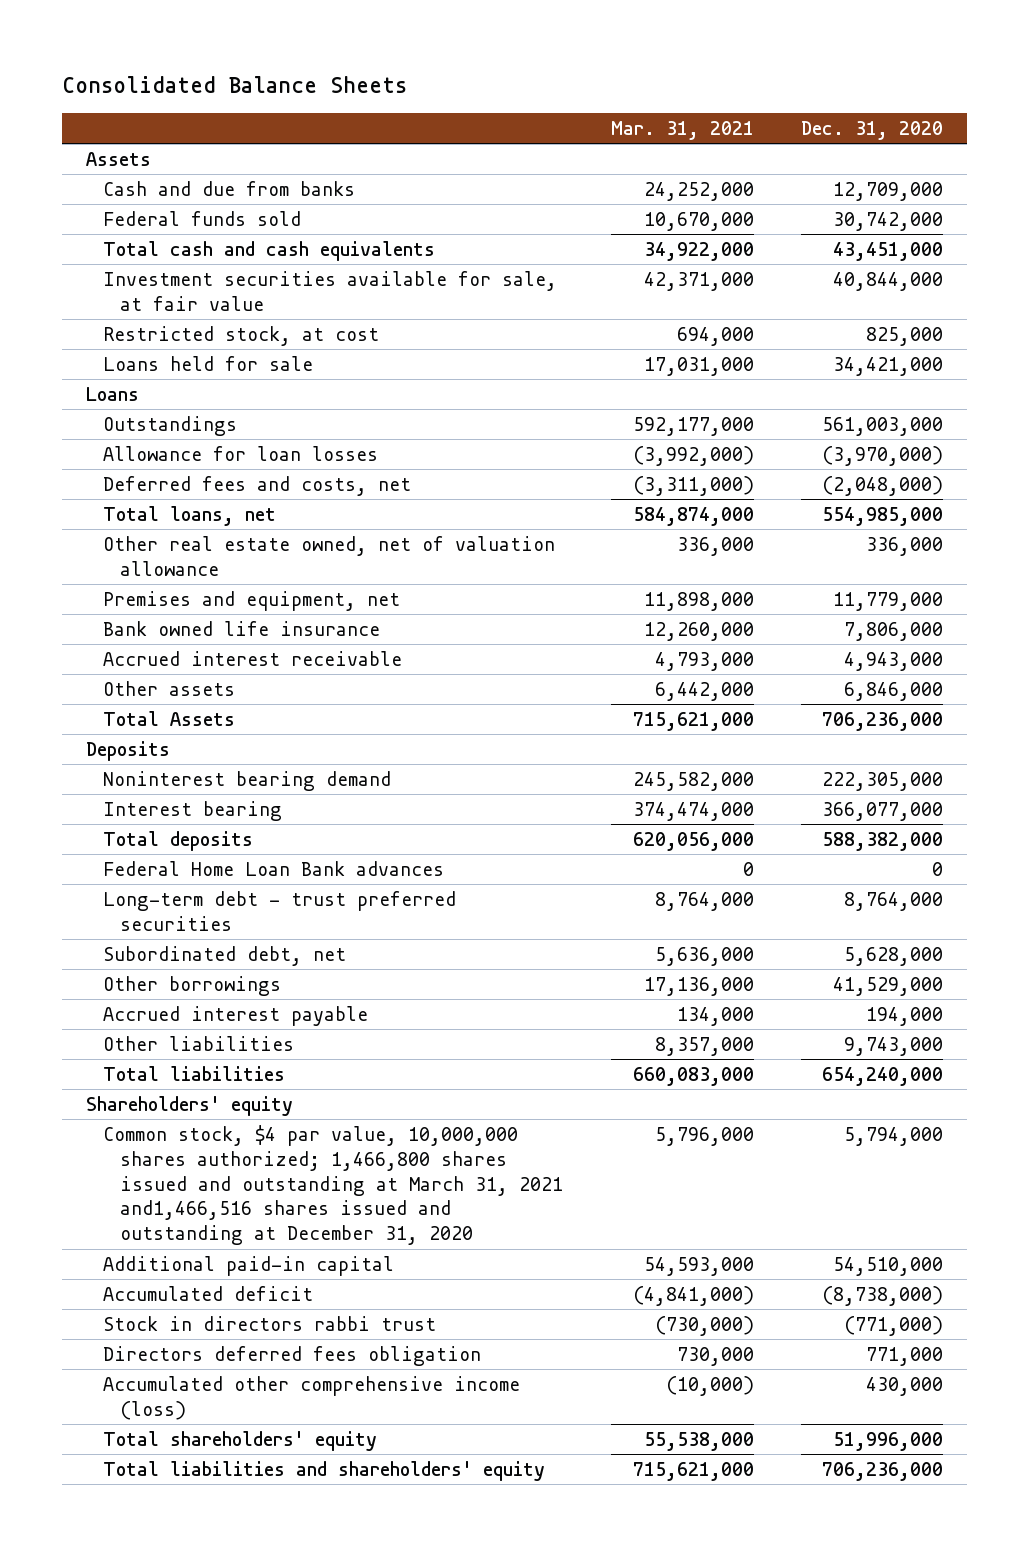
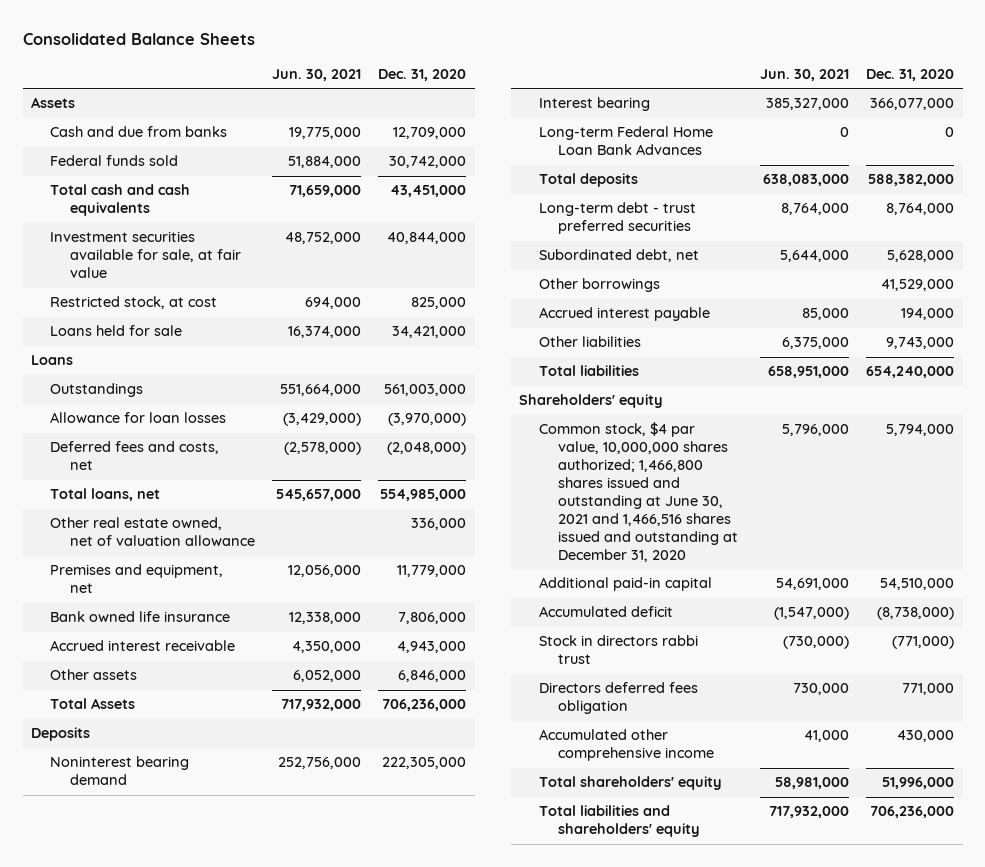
- | Mar. 31, 2021 | Dec. 31, 2020
+ | Jun. 30, 2021 | Dec. 31, 2020
+ Long-term Federal Home Loan Bank Advances | 0 | 0
- Federal Home Loan Bank advances | 0 | 0
- Common stock, $4 par value, 10,000,000 shares authorized; 1,466,800 shares issued and outstanding at March 31, 2021 and1,466,516 shares issued and outstanding at December 31, 2020 | 5,796,000 | 5,794,000
+ Common stock, $4 par value, 10,000,000 shares authorized; 1,466,800 shares issued and outstanding at June 30, 2021 and 1,466,516 shares issued and outstanding at December 31, 2020 | 5,796,000 | 5,794,000
- Accumulated other comprehensive income (loss) | (10,000) | 430,000
+ Accumulated other comprehensive income | 41,000 | 430,000

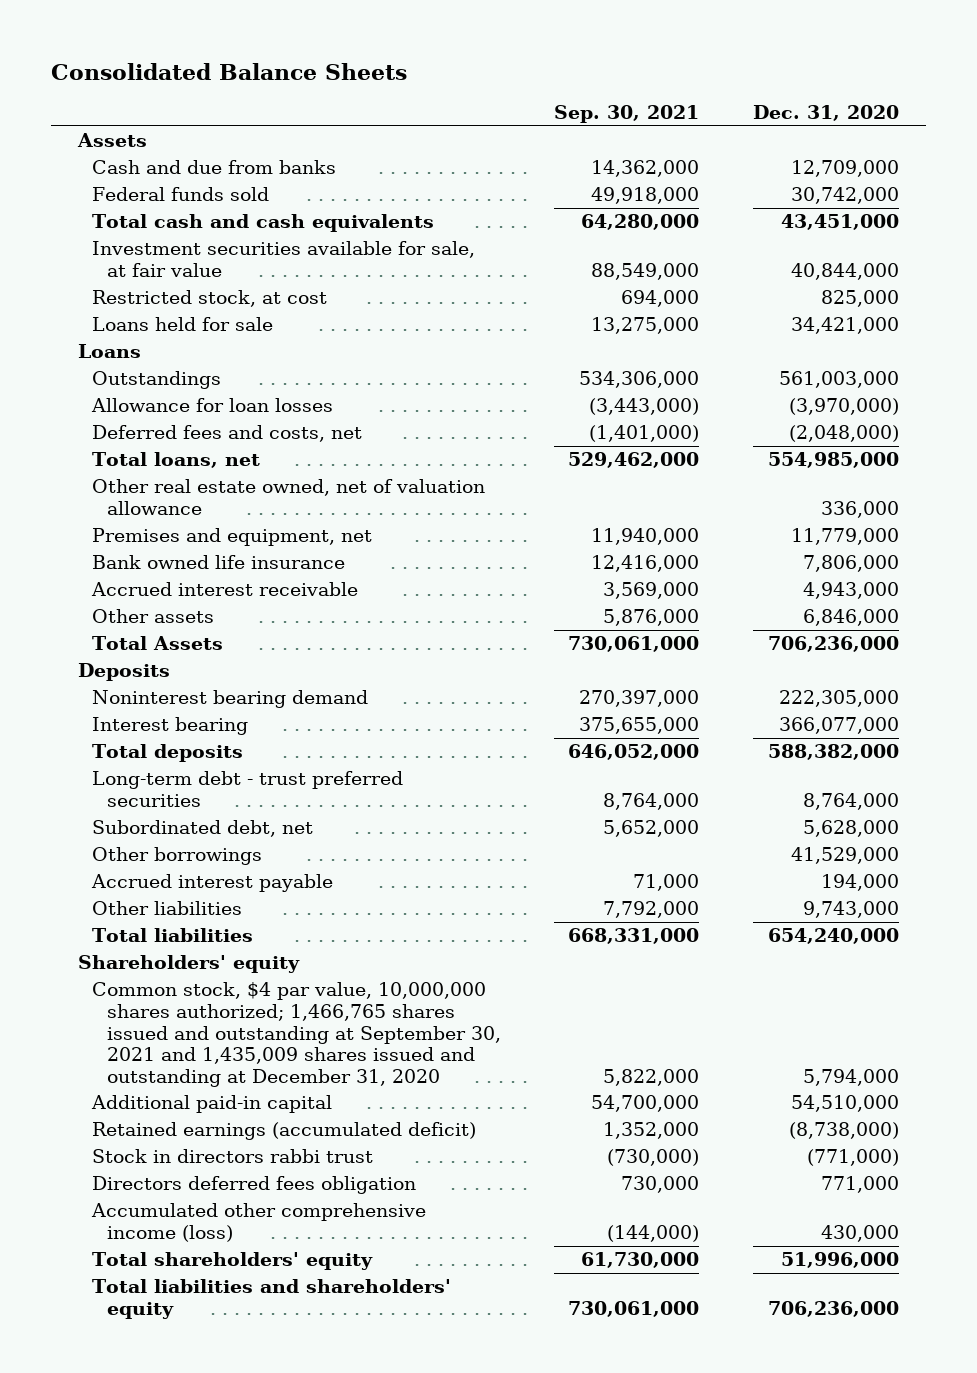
- | Jun. 30, 2021 | Dec. 31, 2020
+ | Sep. 30, 2021 | Dec. 31, 2020
- Long-term Federal Home Loan Bank Advances | 0 | 0
- Common stock, $4 par value, 10,000,000 shares authorized; 1,466,800 shares issued and outstanding at June 30, 2021 and 1,466,516 shares issued and outstanding at December 31, 2020 | 5,796,000 | 5,794,000
+ Common stock, $4 par value, 10,000,000 shares authorized; 1,466,765 shares issued and outstanding at September 30, 2021 and 1,435,009 shares issued and outstanding at December 31, 2020 | 5,822,000 | 5,794,000
- Accumulated deficit | (1,547,000) | (8,738,000)
+ Retained earnings (accumulated deficit) | 1,352,000 | (8,738,000)
- Accumulated other comprehensive income | 41,000 | 430,000
+ Accumulated other comprehensive income (loss) | (144,000) | 430,000

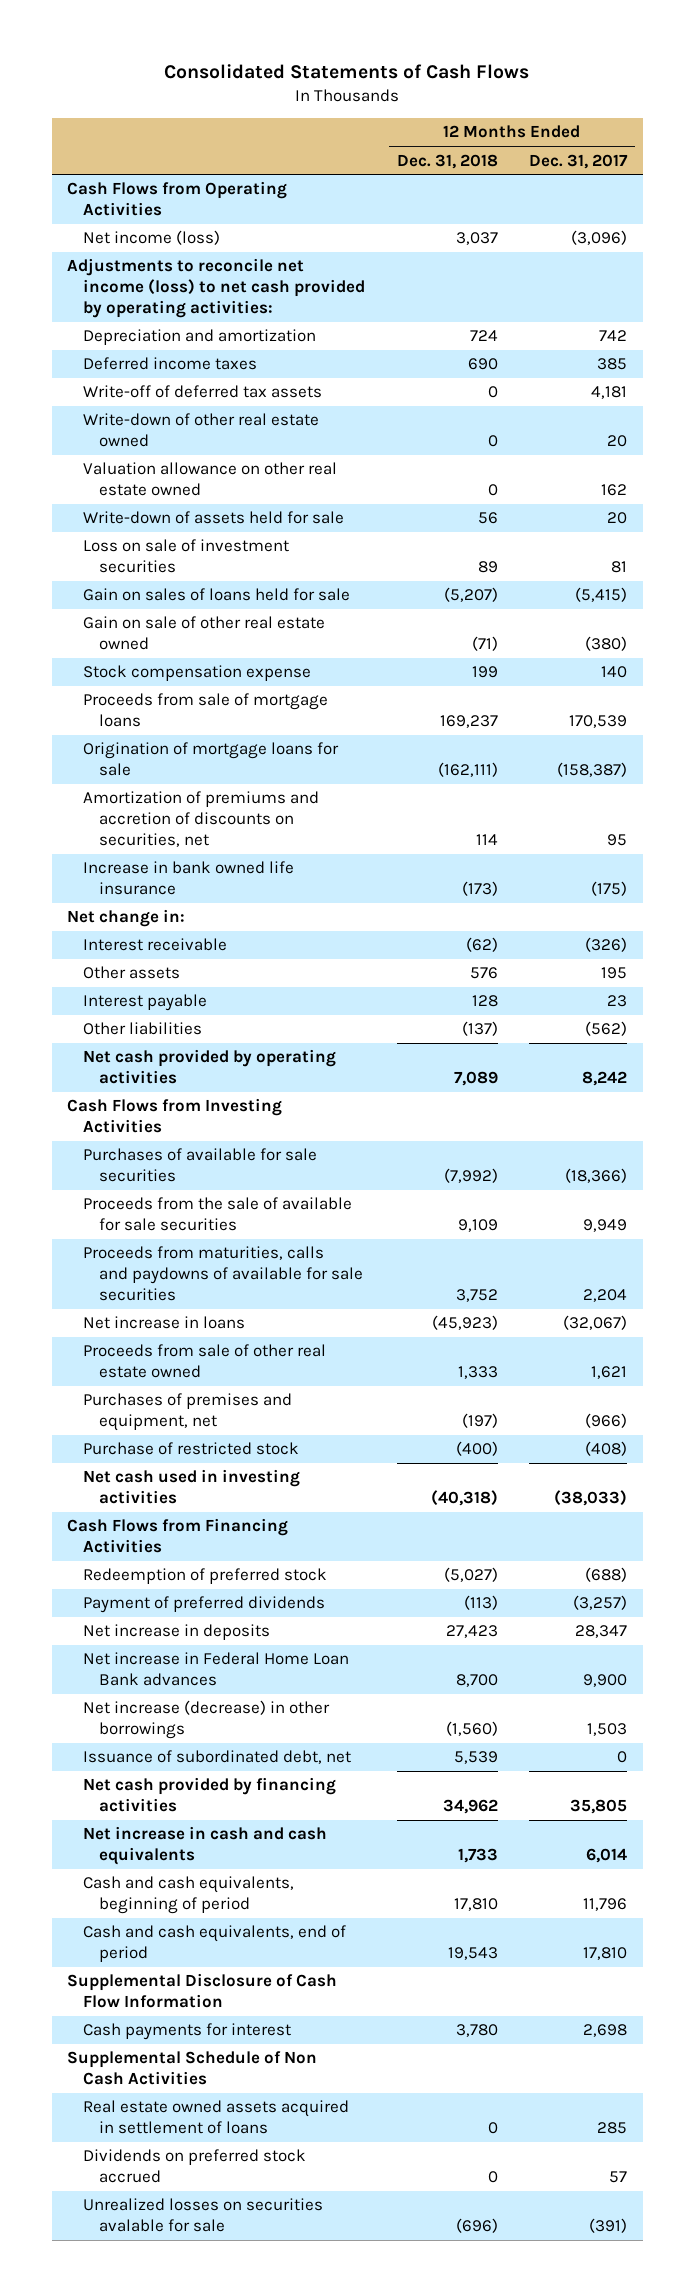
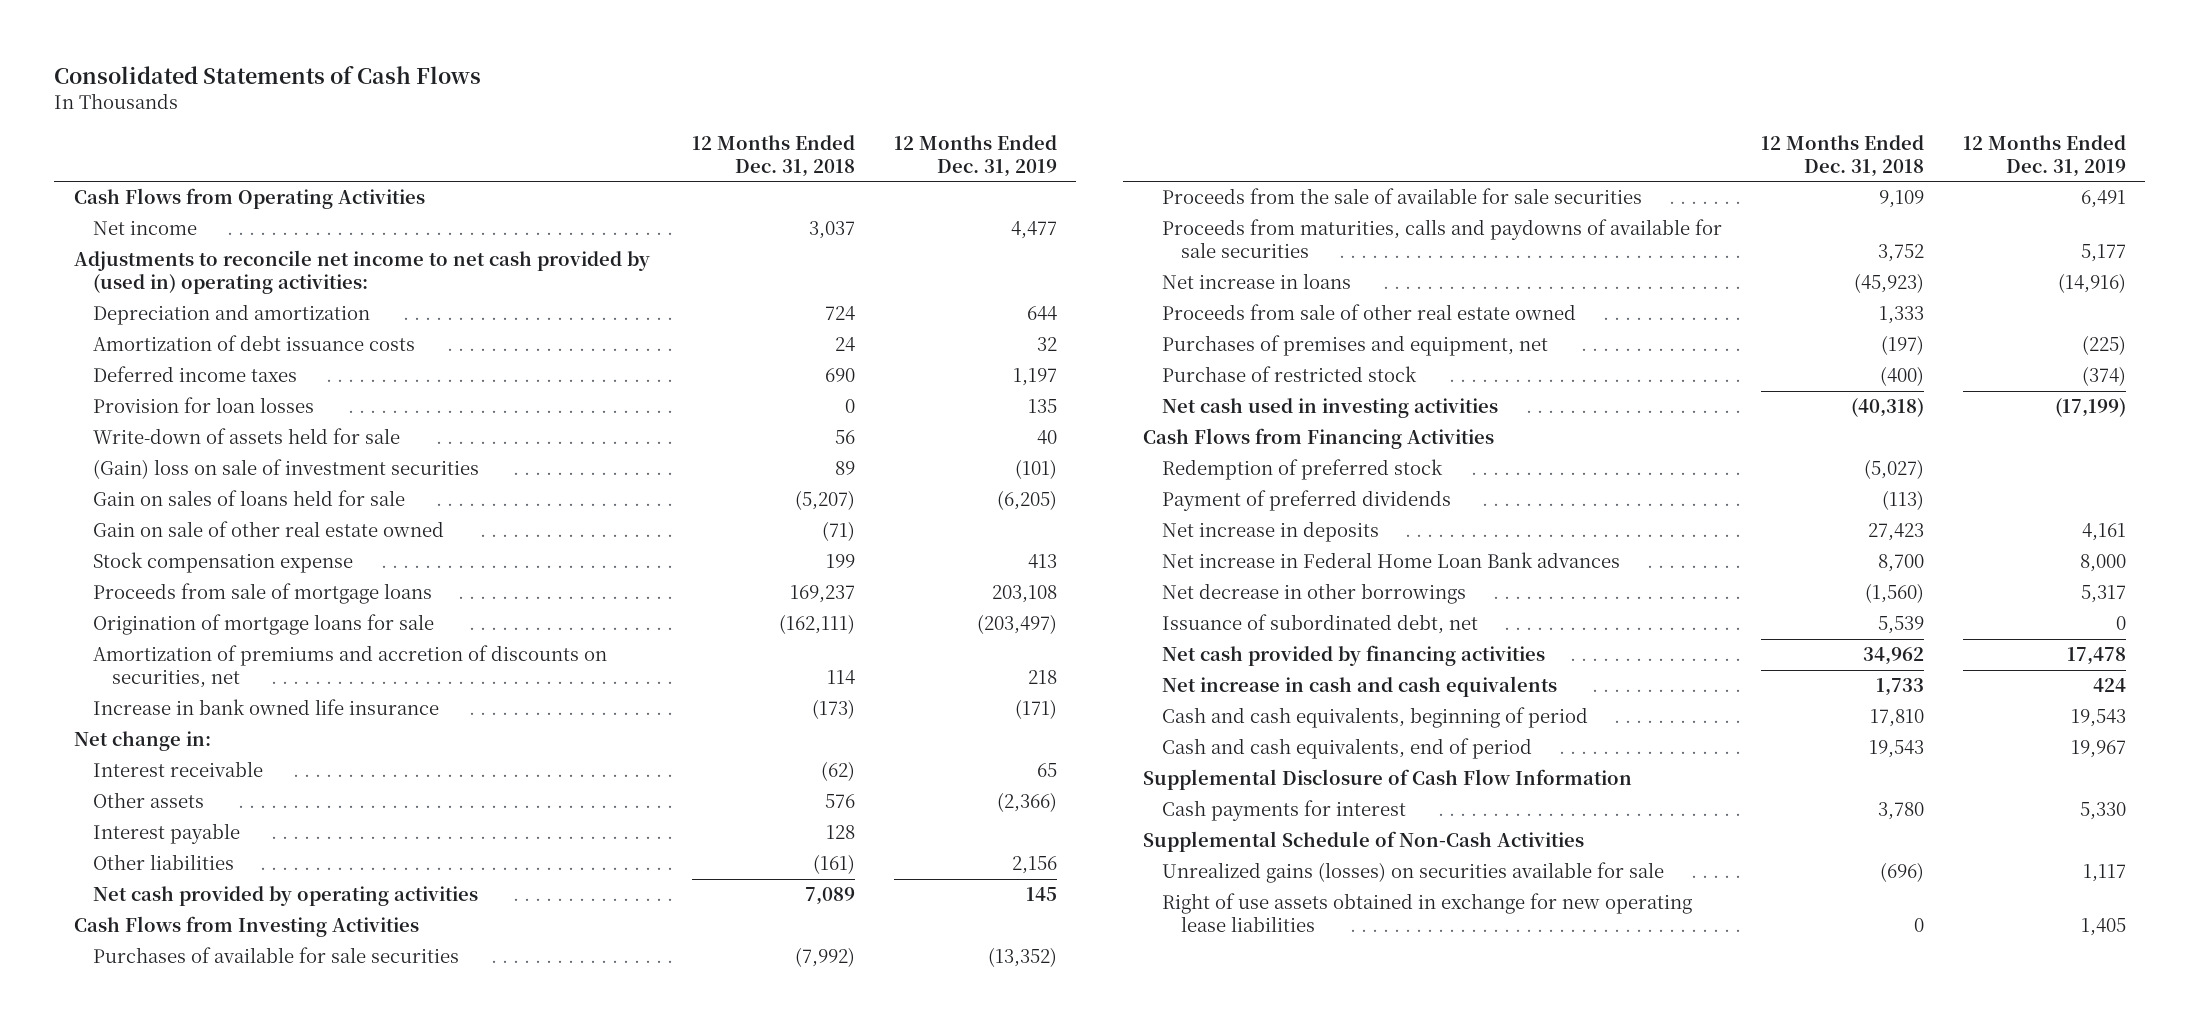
- | 12 Months Ended Dec. 31, 2018 | 12 Months Ended Dec. 31, 2017
+ | 12 Months Ended Dec. 31, 2018 | 12 Months Ended Dec. 31, 2019
- Net income (loss) | 3,037 | (3,096)
- Adjustments to reconcile net income (loss) to net cash provided by operating activities:
+ Net income | 3,037 | 4,477
+ Adjustments to reconcile net income to net cash provided by (used in) operating activities:
+ Amortization of debt issuance costs | 24 | 32
- Write-off of deferred tax assets | 0 | 4,181
- Write-down of other real estate owned | 0 | 20
- Valuation allowance on other real estate owned | 0 | 162
+ Provision for loan losses | 0 | 135
- Loss on sale of investment securities | 89 | 81
+ (Gain) loss on sale of investment securities | 89 | (101)
- Other liabilities | (137) | (562)
+ Other liabilities | (161) | 2,156
- Redeemption of preferred stock | (5,027) | (688)
+ Redemption of preferred stock | (5,027) |
- Net increase (decrease) in other borrowings | (1,560) | 1,503
+ Net decrease in other borrowings | (1,560) | 5,317
- Supplemental Schedule of Non Cash Activities
- Real estate owned assets acquired in settlement of loans | 0 | 285
- Dividends on preferred stock accrued | 0 | 57
- Unrealized losses on securities avalable for sale | (696) | (391)
+ Supplemental Schedule of Non-Cash Activities
+ Unrealized gains (losses) on securities available for sale | (696) | 1,117
+ Right of use assets obtained in exchange for new operating lease liabilities | 0 | 1,405

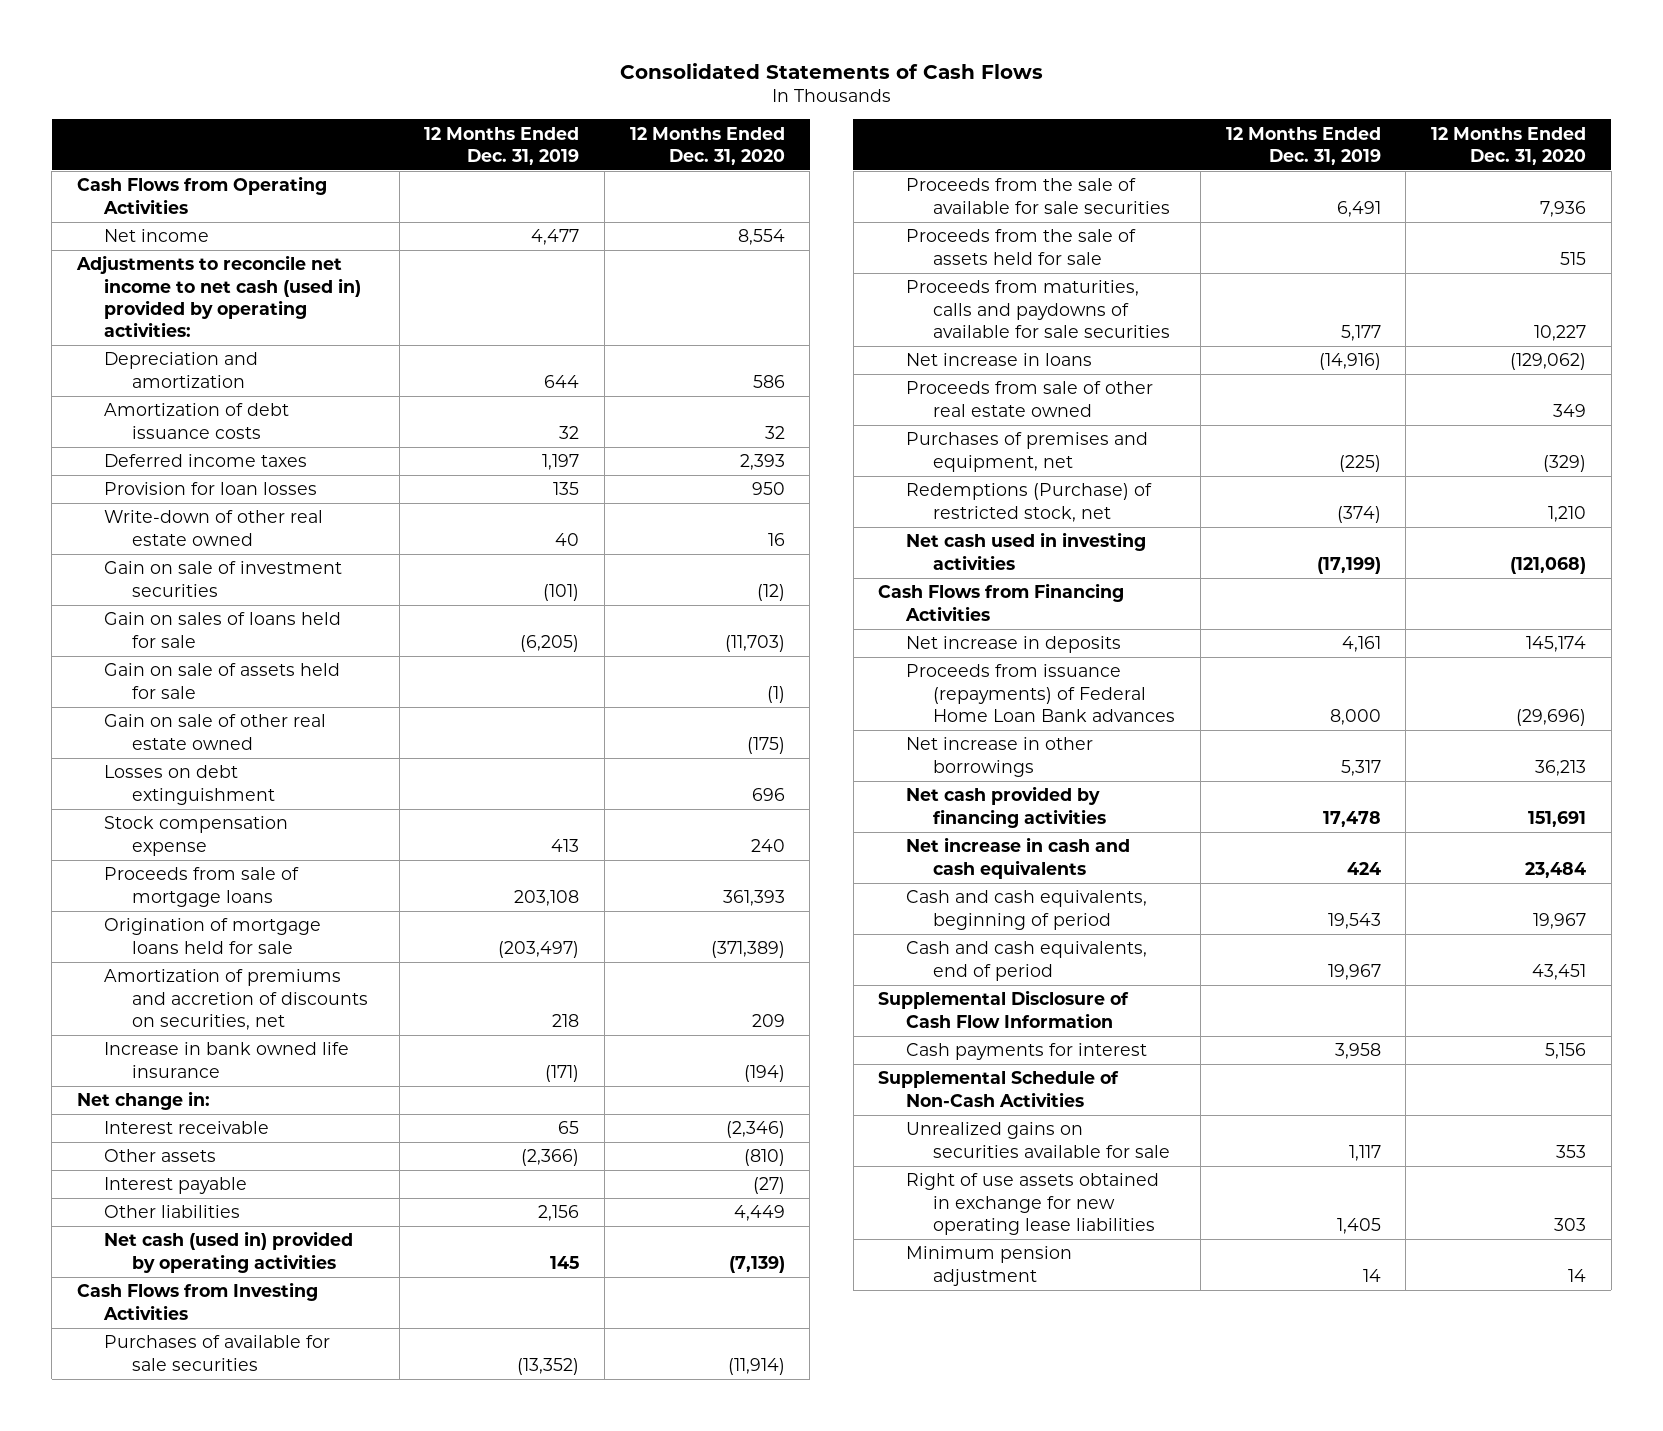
- | 12 Months Ended Dec. 31, 2018 | 12 Months Ended Dec. 31, 2019
+ | 12 Months Ended Dec. 31, 2019 | 12 Months Ended Dec. 31, 2020
- Adjustments to reconcile net income to net cash provided by (used in) operating activities:
+ Adjustments to reconcile net income to net cash (used in) provided by operating activities:
- Write-down of assets held for sale | 56 | 40
- (Gain) loss on sale of investment securities | 89 | (101)
+ Write-down of other real estate owned | 40 | 16
+ Gain on sale of investment securities | (101) | (12)
+ Gain on sale of assets held for sale | | (1)
+ Losses on debt extinguishment | | 696
- Origination of mortgage loans for sale | (162,111) | (203,497)
+ Origination of mortgage loans held for sale | (203,497) | (371,389)
- Net cash provided by operating activities | 7,089 | 145
+ Net cash (used in) provided by operating activities | 145 | (7,139)
+ Proceeds from the sale of assets held for sale | | 515
- Purchase of restricted stock | (400) | (374)
+ Redemptions (Purchase) of restricted stock, net | (374) | 1,210
- Redemption of preferred stock | (5,027) |
- Payment of preferred dividends | (113) |
- Net increase in Federal Home Loan Bank advances | 8,700 | 8,000
- Net decrease in other borrowings | (1,560) | 5,317
- Issuance of subordinated debt, net | 5,539 | 0
+ Proceeds from issuance (repayments) of Federal Home Loan Bank advances | 8,000 | (29,696)
+ Net increase in other borrowings | 5,317 | 36,213
- Cash payments for interest | 3,780 | 5,330
+ Cash payments for interest | 3,958 | 5,156
- Unrealized gains (losses) on securities available for sale | (696) | 1,117
+ Unrealized gains on securities available for sale | 1,117 | 353
+ Minimum pension adjustment | 14 | 14

